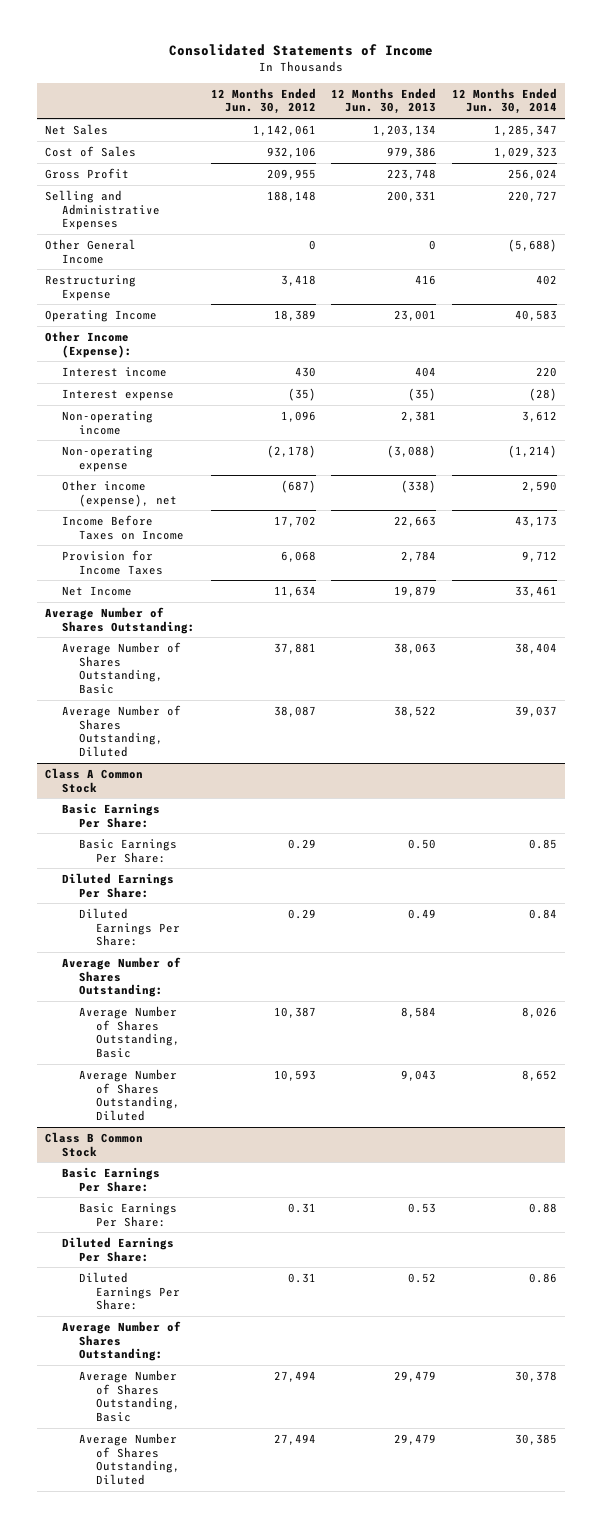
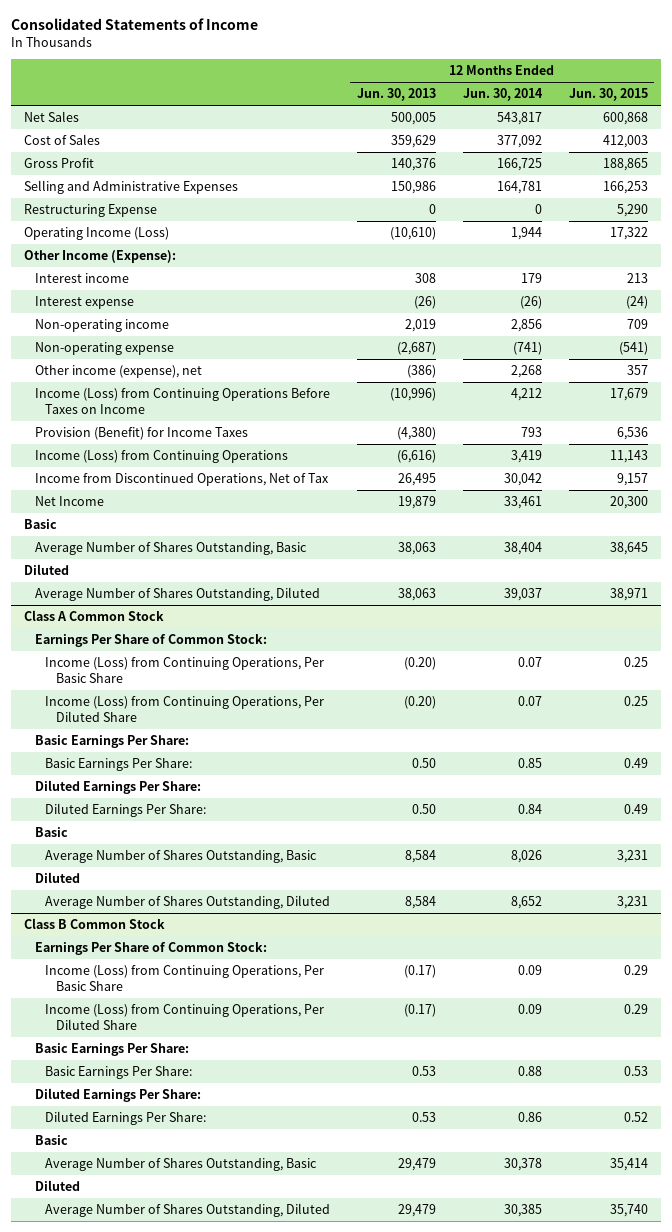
- | 12 Months Ended Jun. 30, 2012 | 12 Months Ended Jun. 30, 2013 | 12 Months Ended Jun. 30, 2014
+ | 12 Months Ended Jun. 30, 2013 | 12 Months Ended Jun. 30, 2014 | 12 Months Ended Jun. 30, 2015
- Net Sales | 1,142,061 | 1,203,134 | 1,285,347
- Cost of Sales | 932,106 | 979,386 | 1,029,323
- Gross Profit | 209,955 | 223,748 | 256,024
- Selling and Administrative Expenses | 188,148 | 200,331 | 220,727
- Other General Income | 0 | 0 | (5,688)
- Restructuring Expense | 3,418 | 416 | 402
- Operating Income | 18,389 | 23,001 | 40,583
+ Net Sales | 500,005 | 543,817 | 600,868
+ Cost of Sales | 359,629 | 377,092 | 412,003
+ Gross Profit | 140,376 | 166,725 | 188,865
+ Selling and Administrative Expenses | 150,986 | 164,781 | 166,253
+ Restructuring Expense | 0 | 0 | 5,290
+ Operating Income (Loss) | (10,610) | 1,944 | 17,322
- Interest income | 430 | 404 | 220
- Interest expense | (35) | (35) | (28)
- Non-operating income | 1,096 | 2,381 | 3,612
- Non-operating expense | (2,178) | (3,088) | (1,214)
- Other income (expense), net | (687) | (338) | 2,590
- Income Before Taxes on Income | 17,702 | 22,663 | 43,173
- Provision for Income Taxes | 6,068 | 2,784 | 9,712
+ Interest income | 308 | 179 | 213
+ Interest expense | (26) | (26) | (24)
+ Non-operating income | 2,019 | 2,856 | 709
+ Non-operating expense | (2,687) | (741) | (541)
+ Other income (expense), net | (386) | 2,268 | 357
+ Income (Loss) from Continuing Operations Before Taxes on Income | (10,996) | 4,212 | 17,679
+ Provision (Benefit) for Income Taxes | (4,380) | 793 | 6,536
+ Income (Loss) from Continuing Operations | (6,616) | 3,419 | 11,143
+ Income from Discontinued Operations, Net of Tax | 26,495 | 30,042 | 9,157
- Average Number of Shares Outstanding:
+ Basic
- Average Number of Shares Outstanding, Diluted | 38,087 | 38,522 | 39,037
+ Diluted
+ Average Number of Shares Outstanding, Diluted | 38,063 | 39,037 | 38,971
@ Class A Common Stock
+ Earnings Per Share of Common Stock:
+ Income (Loss) from Continuing Operations, Per Basic Share | (0.20) | 0.07 | 0.25
+ Income (Loss) from Continuing Operations, Per Diluted Share | (0.20) | 0.07 | 0.25
- Diluted Earnings Per Share: | 0.29 | 0.49 | 0.84
- Average Number of Shares Outstanding:
+ Diluted Earnings Per Share: | 0.50 | 0.84 | 0.49
+ Basic
- Average Number of Shares Outstanding, Diluted | 10,593 | 9,043 | 8,652
+ Diluted
+ Average Number of Shares Outstanding, Diluted | 8,584 | 8,652 | 3,231
@ Class B Common Stock
+ Earnings Per Share of Common Stock:
+ Income (Loss) from Continuing Operations, Per Basic Share | (0.17) | 0.09 | 0.29
+ Income (Loss) from Continuing Operations, Per Diluted Share | (0.17) | 0.09 | 0.29
- Diluted Earnings Per Share: | 0.31 | 0.52 | 0.86
- Average Number of Shares Outstanding:
+ Diluted Earnings Per Share: | 0.53 | 0.86 | 0.52
+ Basic
+ Diluted

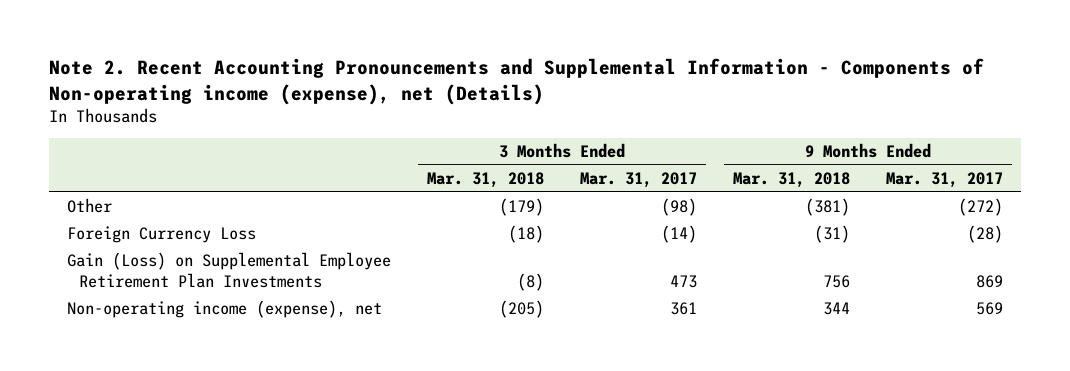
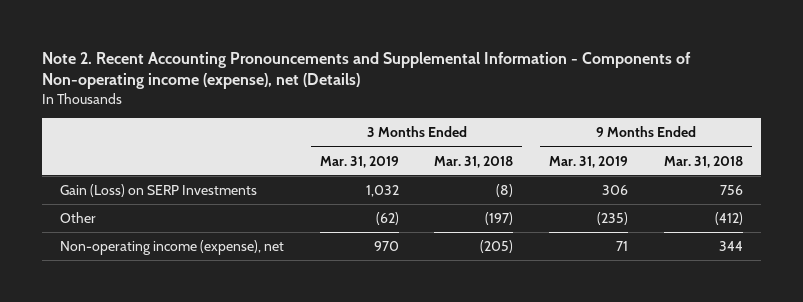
- | 3 Months Ended Mar. 31, 2018 | 3 Months Ended Mar. 31, 2017 | 9 Months Ended Mar. 31, 2018 | 9 Months Ended Mar. 31, 2017
+ | 3 Months Ended Mar. 31, 2019 | 3 Months Ended Mar. 31, 2018 | 9 Months Ended Mar. 31, 2019 | 9 Months Ended Mar. 31, 2018
- Other | (179) | (98) | (381) | (272)
- Foreign Currency Loss | (18) | (14) | (31) | (28)
- Gain (Loss) on Supplemental Employee Retirement Plan Investments | (8) | 473 | 756 | 869
+ Gain (Loss) on SERP Investments | 1,032 | (8) | 306 | 756
+ Other | (62) | (197) | (235) | (412)

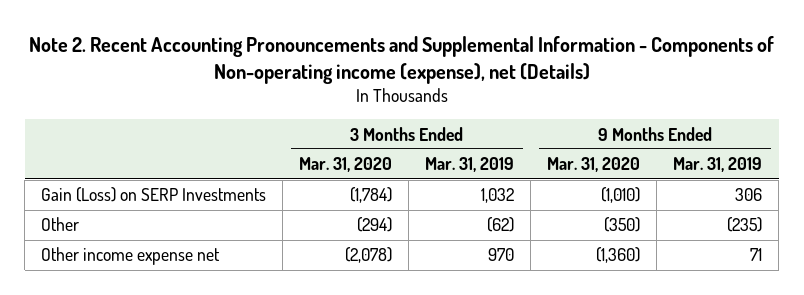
- | 3 Months Ended Mar. 31, 2019 | 3 Months Ended Mar. 31, 2018 | 9 Months Ended Mar. 31, 2019 | 9 Months Ended Mar. 31, 2018
+ | 3 Months Ended Mar. 31, 2020 | 3 Months Ended Mar. 31, 2019 | 9 Months Ended Mar. 31, 2020 | 9 Months Ended Mar. 31, 2019
- Non-operating income (expense), net | 970 | (205) | 71 | 344
+ Other income expense net | (2,078) | 970 | (1,360) | 71

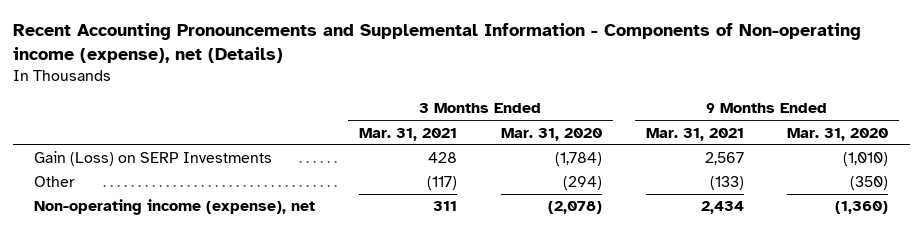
- Note 2. Recent Accounting Pronouncements and Supplemental Information - Components of Non-operating income (expense), net (Details)
+ Recent Accounting Pronouncements and Supplemental Information - Components of Non-operating income (expense), net (Details)
- | 3 Months Ended Mar. 31, 2020 | 3 Months Ended Mar. 31, 2019 | 9 Months Ended Mar. 31, 2020 | 9 Months Ended Mar. 31, 2019
+ | 3 Months Ended Mar. 31, 2021 | 3 Months Ended Mar. 31, 2020 | 9 Months Ended Mar. 31, 2021 | 9 Months Ended Mar. 31, 2020
- Other income expense net | (2,078) | 970 | (1,360) | 71
+ Non-operating income (expense), net | 311 | (2,078) | 2,434 | (1,360)

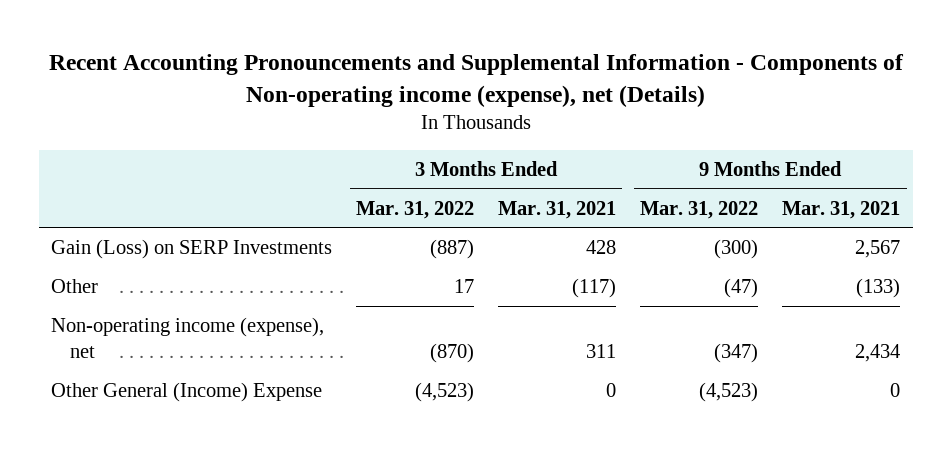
- | 3 Months Ended Mar. 31, 2021 | 3 Months Ended Mar. 31, 2020 | 9 Months Ended Mar. 31, 2021 | 9 Months Ended Mar. 31, 2020
+ | 3 Months Ended Mar. 31, 2022 | 3 Months Ended Mar. 31, 2021 | 9 Months Ended Mar. 31, 2022 | 9 Months Ended Mar. 31, 2021
+ Other General (Income) Expense | (4,523) | 0 | (4,523) | 0

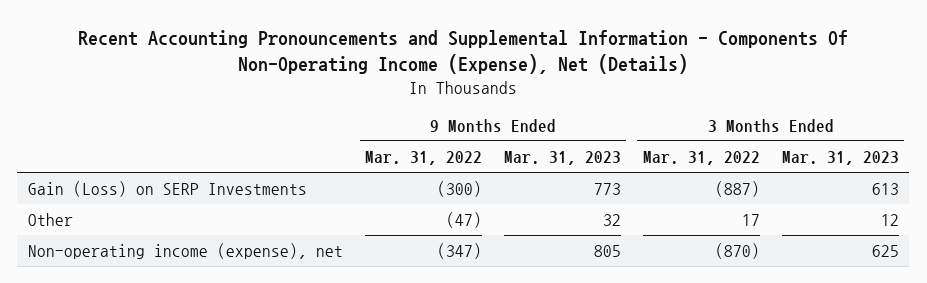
- Recent Accounting Pronouncements and Supplemental Information - Components of Non-operating income (expense), net (Details)
+ Recent Accounting Pronouncements and Supplemental Information - Components Of Non-Operating Income (Expense), Net (Details)
- | 3 Months Ended Mar. 31, 2022 | 3 Months Ended Mar. 31, 2021 | 9 Months Ended Mar. 31, 2022 | 9 Months Ended Mar. 31, 2021
+ | 9 Months Ended Mar. 31, 2022 | 9 Months Ended Mar. 31, 2023 | 3 Months Ended Mar. 31, 2022 | 3 Months Ended Mar. 31, 2023
- Other General (Income) Expense | (4,523) | 0 | (4,523) | 0

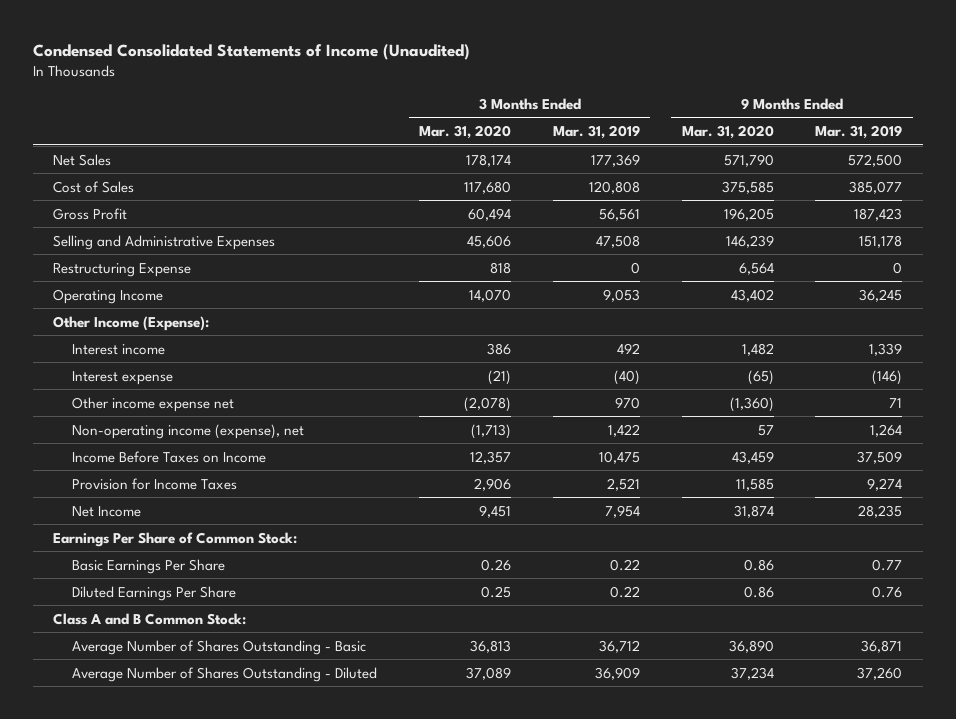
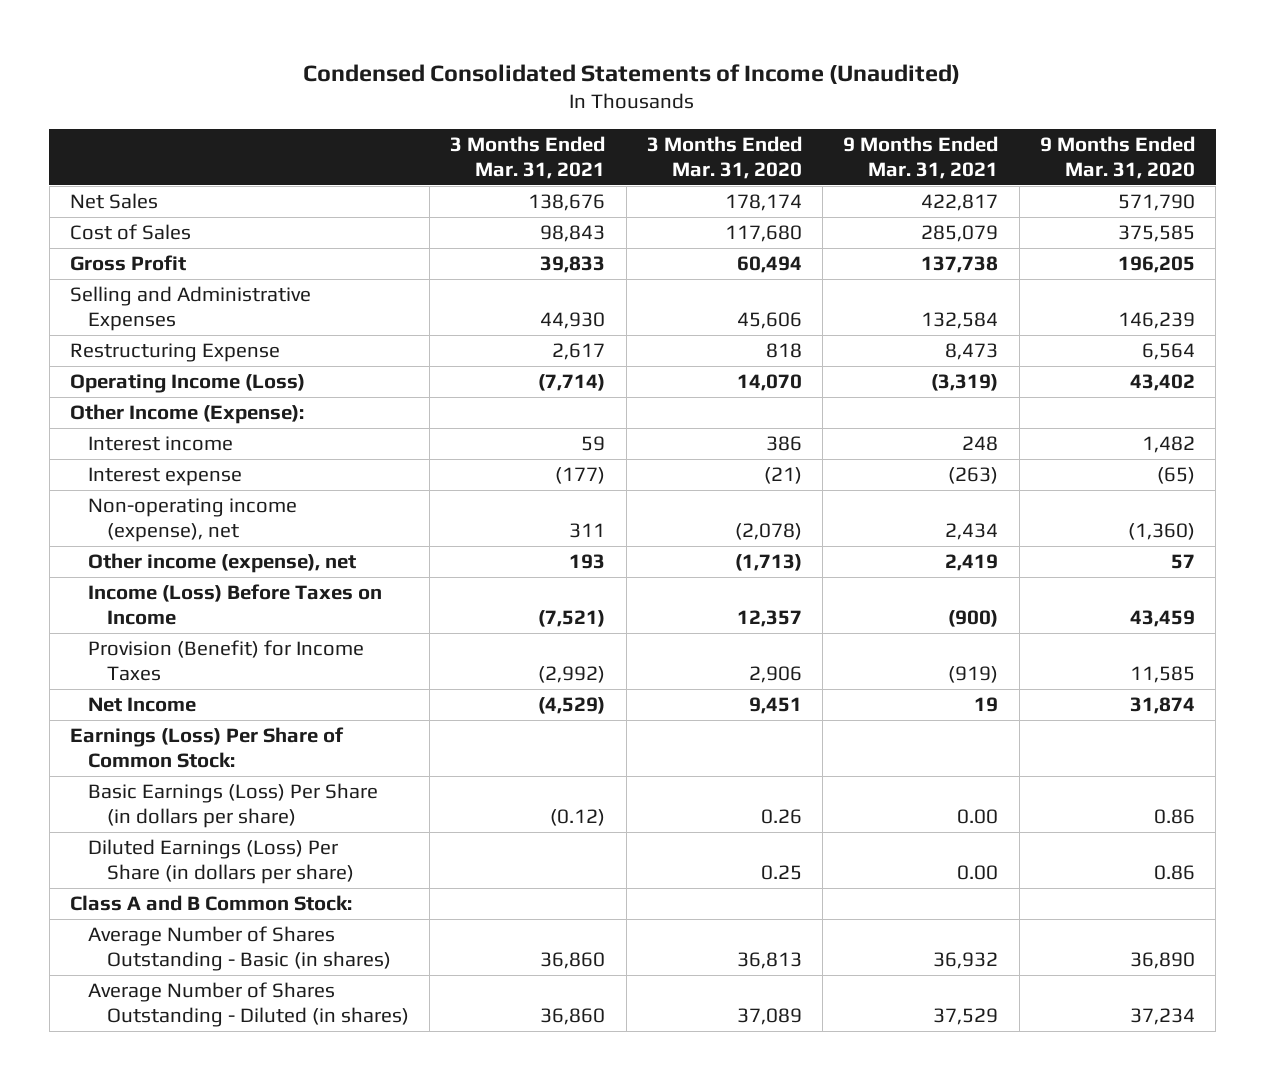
- | 3 Months Ended Mar. 31, 2020 | 3 Months Ended Mar. 31, 2019 | 9 Months Ended Mar. 31, 2020 | 9 Months Ended Mar. 31, 2019
+ | 3 Months Ended Mar. 31, 2021 | 3 Months Ended Mar. 31, 2020 | 9 Months Ended Mar. 31, 2021 | 9 Months Ended Mar. 31, 2020
- Operating Income | 14,070 | 9,053 | 43,402 | 36,245
+ Operating Income (Loss) | (7,714) | 14,070 | (3,319) | 43,402
- Other income expense net | (2,078) | 970 | (1,360) | 71
- Non-operating income (expense), net | (1,713) | 1,422 | 57 | 1,264
- Income Before Taxes on Income | 12,357 | 10,475 | 43,459 | 37,509
- Provision for Income Taxes | 2,906 | 2,521 | 11,585 | 9,274
+ Non-operating income (expense), net | 311 | (2,078) | 2,434 | (1,360)
+ Other income (expense), net | 193 | (1,713) | 2,419 | 57
+ Income (Loss) Before Taxes on Income | (7,521) | 12,357 | (900) | 43,459
+ Provision (Benefit) for Income Taxes | (2,992) | 2,906 | (919) | 11,585
- Earnings Per Share of Common Stock:
- Basic Earnings Per Share | 0.26 | 0.22 | 0.86 | 0.77
- Diluted Earnings Per Share | 0.25 | 0.22 | 0.86 | 0.76
+ Earnings (Loss) Per Share of Common Stock:
+ Basic Earnings (Loss) Per Share (in dollars per share) | (0.12) | 0.26 | 0.00 | 0.86
+ Diluted Earnings (Loss) Per Share (in dollars per share) | | 0.25 | 0.00 | 0.86
- Average Number of Shares Outstanding - Basic | 36,813 | 36,712 | 36,890 | 36,871
- Average Number of Shares Outstanding - Diluted | 37,089 | 36,909 | 37,234 | 37,260
+ Average Number of Shares Outstanding - Basic (in shares) | 36,860 | 36,813 | 36,932 | 36,890
+ Average Number of Shares Outstanding - Diluted (in shares) | 36,860 | 37,089 | 37,529 | 37,234

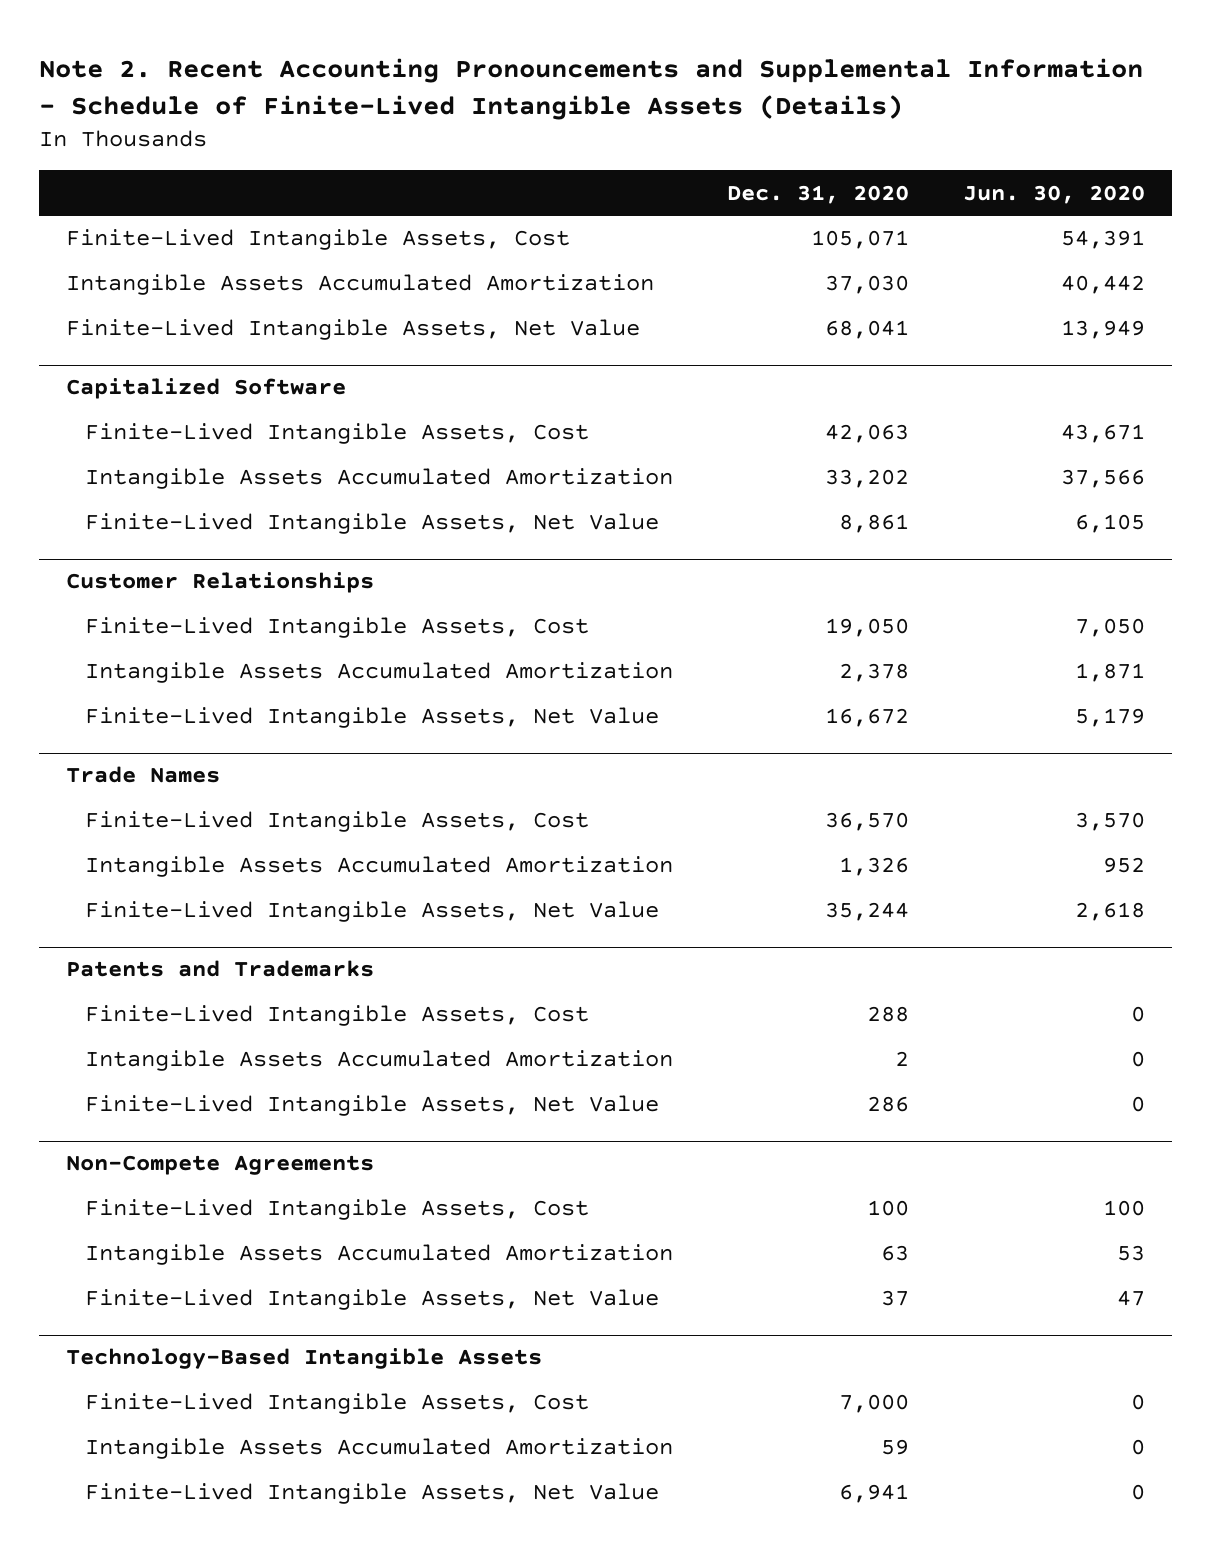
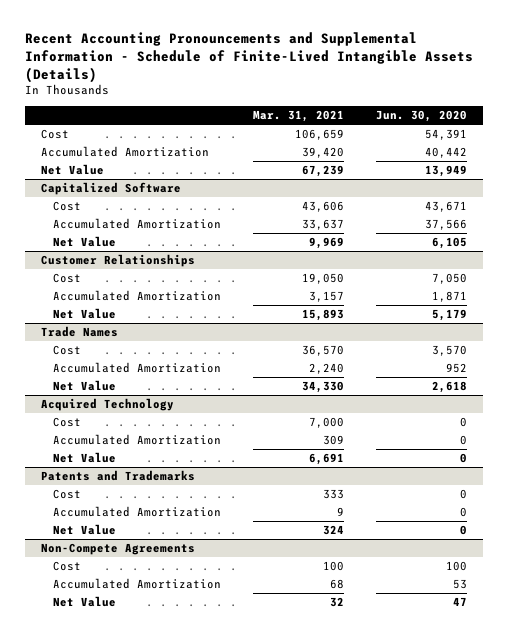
- Note 2. Recent Accounting Pronouncements and Supplemental Information - Schedule of Finite-Lived Intangible Assets (Details)
+ Recent Accounting Pronouncements and Supplemental Information - Schedule of Finite-Lived Intangible Assets (Details)
- | Dec. 31, 2020 | Jun. 30, 2020
+ | Mar. 31, 2021 | Jun. 30, 2020
- Finite-Lived Intangible Assets, Cost | 105,071 | 54,391
- Intangible Assets Accumulated Amortization | 37,030 | 40,442
- Finite-Lived Intangible Assets, Net Value | 68,041 | 13,949
+ Cost | 106,659 | 54,391
+ Accumulated Amortization | 39,420 | 40,442
+ Net Value | 67,239 | 13,949
@ Capitalized Software
- Finite-Lived Intangible Assets, Cost | 42,063 | 43,671
- Intangible Assets Accumulated Amortization | 33,202 | 37,566
- Finite-Lived Intangible Assets, Net Value | 8,861 | 6,105
+ Cost | 43,606 | 43,671
+ Accumulated Amortization | 33,637 | 37,566
+ Net Value | 9,969 | 6,105
@ Customer Relationships
- Finite-Lived Intangible Assets, Cost | 19,050 | 7,050
- Intangible Assets Accumulated Amortization | 2,378 | 1,871
- Finite-Lived Intangible Assets, Net Value | 16,672 | 5,179
+ Cost | 19,050 | 7,050
+ Accumulated Amortization | 3,157 | 1,871
+ Net Value | 15,893 | 5,179
@ Trade Names
- Finite-Lived Intangible Assets, Cost | 36,570 | 3,570
- Intangible Assets Accumulated Amortization | 1,326 | 952
- Finite-Lived Intangible Assets, Net Value | 35,244 | 2,618
+ Cost | 36,570 | 3,570
+ Accumulated Amortization | 2,240 | 952
+ Net Value | 34,330 | 2,618
+ Acquired Technology
+ Cost | 7,000 | 0
+ Accumulated Amortization | 309 | 0
+ Net Value | 6,691 | 0
@ Patents and Trademarks
- Finite-Lived Intangible Assets, Cost | 288 | 0
- Intangible Assets Accumulated Amortization | 2 | 0
- Finite-Lived Intangible Assets, Net Value | 286 | 0
+ Cost | 333 | 0
+ Accumulated Amortization | 9 | 0
+ Net Value | 324 | 0
@ Non-Compete Agreements
- Finite-Lived Intangible Assets, Cost | 100 | 100
- Intangible Assets Accumulated Amortization | 63 | 53
- Finite-Lived Intangible Assets, Net Value | 37 | 47
- Technology-Based Intangible Assets
- Finite-Lived Intangible Assets, Cost | 7,000 | 0
- Intangible Assets Accumulated Amortization | 59 | 0
- Finite-Lived Intangible Assets, Net Value | 6,941 | 0
@ Non-Compete Agreements
+ Cost | 100 | 100
+ Accumulated Amortization | 68 | 53
+ Net Value | 32 | 47

